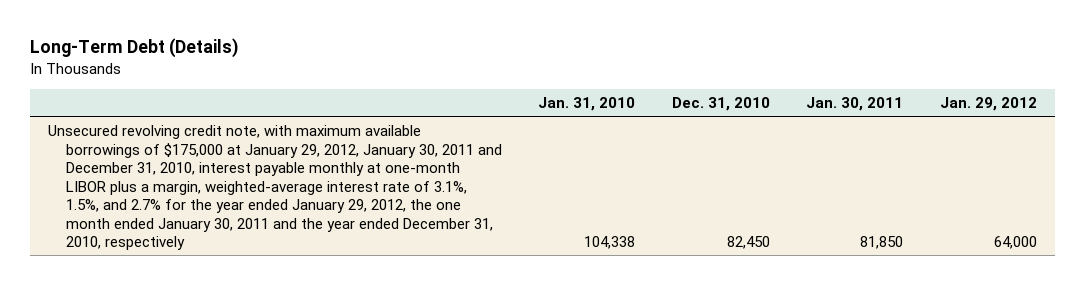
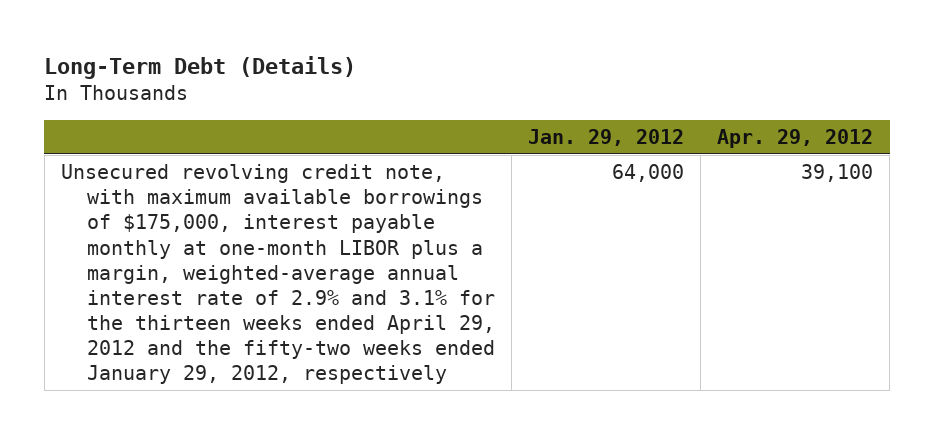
- | Jan. 31, 2010 | Dec. 31, 2010 | Jan. 30, 2011 | Jan. 29, 2012
+ | Jan. 29, 2012 | Apr. 29, 2012
- Unsecured revolving credit note, with maximum available borrowings of $175,000 at January 29, 2012, January 30, 2011 and December 31, 2010, interest payable monthly at one-month LIBOR plus a margin, weighted-average interest rate of 3.1%, 1.5%, and 2.7% for the year ended January 29, 2012, the one month ended January 30, 2011 and the year ended December 31, 2010, respectively | 104,338 | 82,450 | 81,850 | 64,000
+ Unsecured revolving credit note, with maximum available borrowings of $175,000, interest payable monthly at one-month LIBOR plus a margin, weighted-average annual interest rate of 2.9% and 3.1% for the thirteen weeks ended April 29, 2012 and the fifty-two weeks ended January 29, 2012, respectively | 64,000 | 39,100

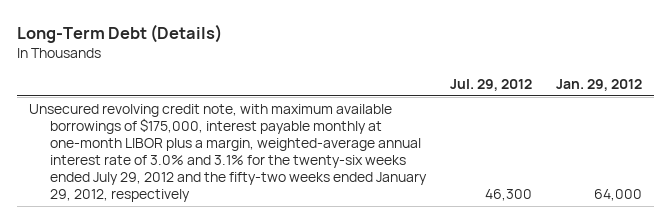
- | Jan. 29, 2012 | Apr. 29, 2012
+ | Jul. 29, 2012 | Jan. 29, 2012
- Unsecured revolving credit note, with maximum available borrowings of $175,000, interest payable monthly at one-month LIBOR plus a margin, weighted-average annual interest rate of 2.9% and 3.1% for the thirteen weeks ended April 29, 2012 and the fifty-two weeks ended January 29, 2012, respectively | 64,000 | 39,100
+ Unsecured revolving credit note, with maximum available borrowings of $175,000, interest payable monthly at one-month LIBOR plus a margin, weighted-average annual interest rate of 3.0% and 3.1% for the twenty-six weeks ended July 29, 2012 and the fifty-two weeks ended January 29, 2012, respectively | 46,300 | 64,000

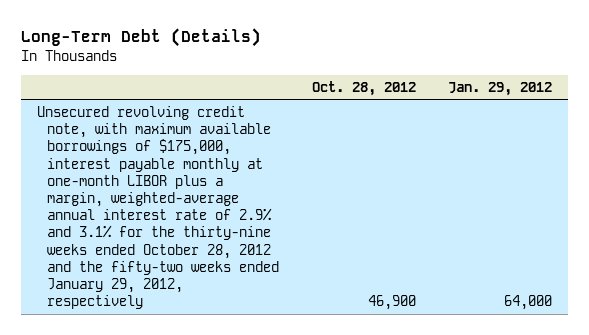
- | Jul. 29, 2012 | Jan. 29, 2012
+ | Oct. 28, 2012 | Jan. 29, 2012
- Unsecured revolving credit note, with maximum available borrowings of $175,000, interest payable monthly at one-month LIBOR plus a margin, weighted-average annual interest rate of 3.0% and 3.1% for the twenty-six weeks ended July 29, 2012 and the fifty-two weeks ended January 29, 2012, respectively | 46,300 | 64,000
+ Unsecured revolving credit note, with maximum available borrowings of $175,000, interest payable monthly at one-month LIBOR plus a margin, weighted-average annual interest rate of 2.9% and 3.1% for the thirty-nine weeks ended October 28, 2012 and the fifty-two weeks ended January 29, 2012, respectively | 46,900 | 64,000

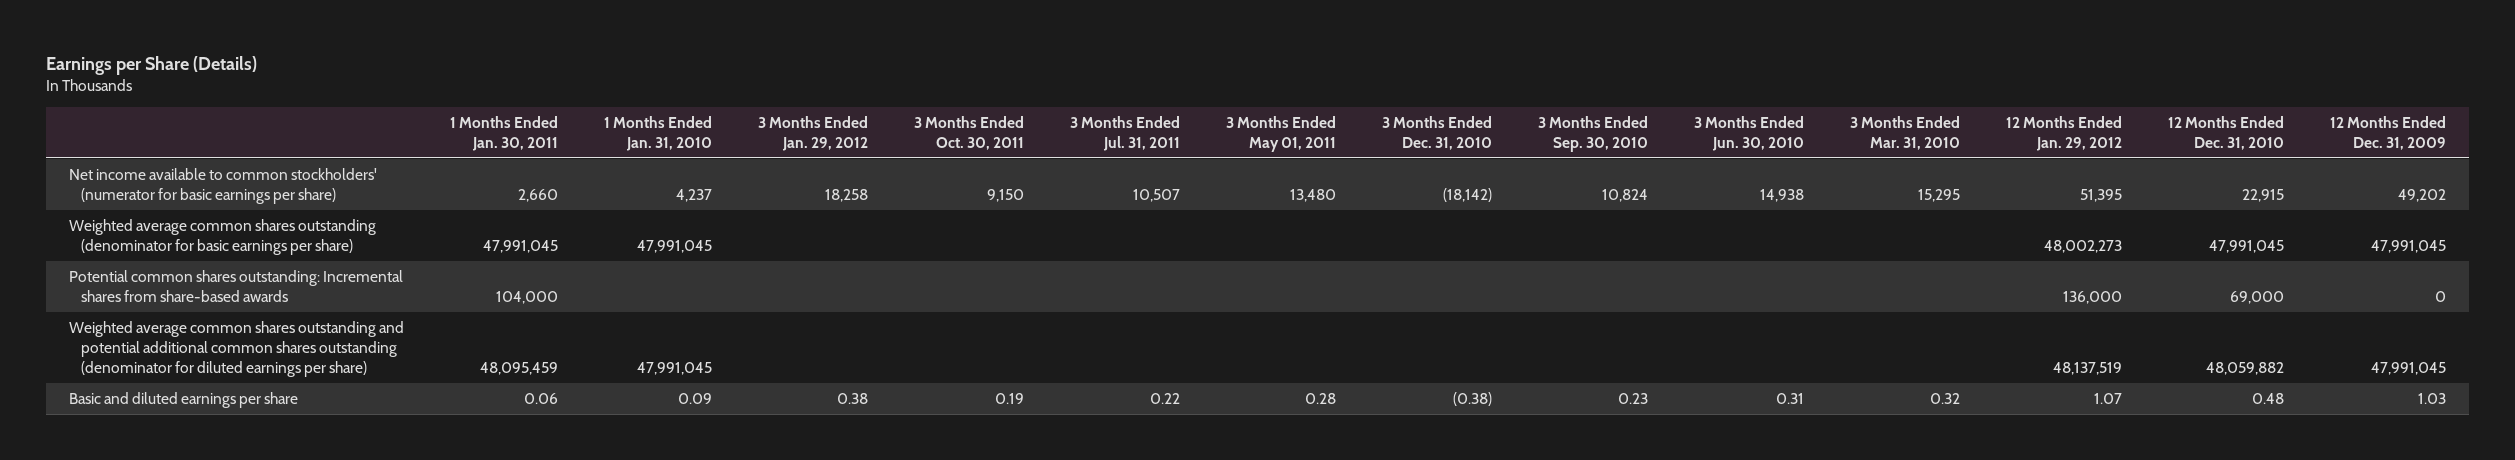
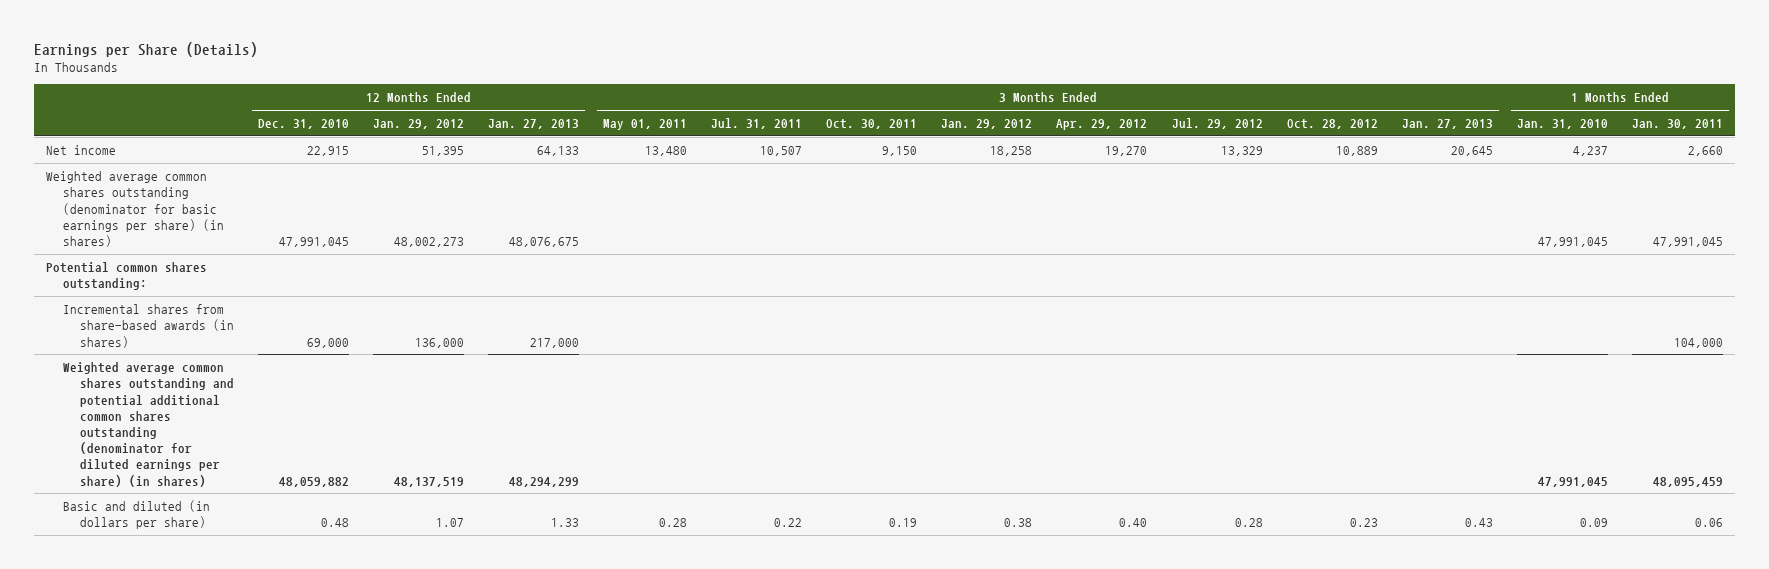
- | 1 Months Ended Jan. 30, 2011 | 1 Months Ended Jan. 31, 2010 | 3 Months Ended Jan. 29, 2012 | 3 Months Ended Oct. 30, 2011 | 3 Months Ended Jul. 31, 2011 | 3 Months Ended May 01, 2011 | 3 Months Ended Dec. 31, 2010 | 3 Months Ended Sep. 30, 2010 | 3 Months Ended Jun. 30, 2010 | 3 Months Ended Mar. 31, 2010 | 12 Months Ended Jan. 29, 2012 | 12 Months Ended Dec. 31, 2010 | 12 Months Ended Dec. 31, 2009
+ | 12 Months Ended Dec. 31, 2010 | 12 Months Ended Jan. 29, 2012 | 12 Months Ended Jan. 27, 2013 | 3 Months Ended May 01, 2011 | 3 Months Ended Jul. 31, 2011 | 3 Months Ended Oct. 30, 2011 | 3 Months Ended Jan. 29, 2012 | 3 Months Ended Apr. 29, 2012 | 3 Months Ended Jul. 29, 2012 | 3 Months Ended Oct. 28, 2012 | 3 Months Ended Jan. 27, 2013 | 1 Months Ended Jan. 31, 2010 | 1 Months Ended Jan. 30, 2011
- Net income available to common stockholders' (numerator for basic earnings per share) | 2,660 | 4,237 | 18,258 | 9,150 | 10,507 | 13,480 | (18,142) | 10,824 | 14,938 | 15,295 | 51,395 | 22,915 | 49,202
- Weighted average common shares outstanding (denominator for basic earnings per share) | 47,991,045 | 47,991,045 | | | | | | | | | 48,002,273 | 47,991,045 | 47,991,045
- Potential common shares outstanding: Incremental shares from share-based awards | 104,000 | | | | | | | | | | 136,000 | 69,000 | 0
- Weighted average common shares outstanding and potential additional common shares outstanding (denominator for diluted earnings per share) | 48,095,459 | 47,991,045 | | | | | | | | | 48,137,519 | 48,059,882 | 47,991,045
- Basic and diluted earnings per share | 0.06 | 0.09 | 0.38 | 0.19 | 0.22 | 0.28 | (0.38) | 0.23 | 0.31 | 0.32 | 1.07 | 0.48 | 1.03
+ Net income | 22,915 | 51,395 | 64,133 | 13,480 | 10,507 | 9,150 | 18,258 | 19,270 | 13,329 | 10,889 | 20,645 | 4,237 | 2,660
+ Weighted average common shares outstanding (denominator for basic earnings per share) (in shares) | 47,991,045 | 48,002,273 | 48,076,675 | | | | | | | | | 47,991,045 | 47,991,045
+ Potential common shares outstanding:
+ Incremental shares from share-based awards (in shares) | 69,000 | 136,000 | 217,000 | | | | | | | | | | 104,000
+ Weighted average common shares outstanding and potential additional common shares outstanding (denominator for diluted earnings per share) (in shares) | 48,059,882 | 48,137,519 | 48,294,299 | | | | | | | | | 47,991,045 | 48,095,459
+ Basic and diluted (in dollars per share) | 0.48 | 1.07 | 1.33 | 0.28 | 0.22 | 0.19 | 0.38 | 0.40 | 0.28 | 0.23 | 0.43 | 0.09 | 0.06

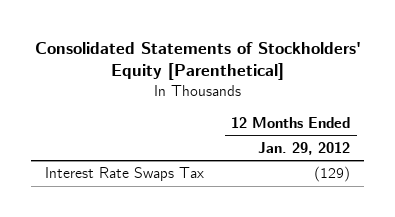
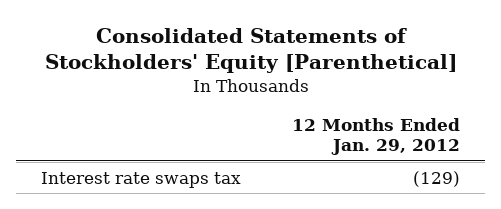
- Interest Rate Swaps Tax | (129)
+ Interest rate swaps tax | (129)

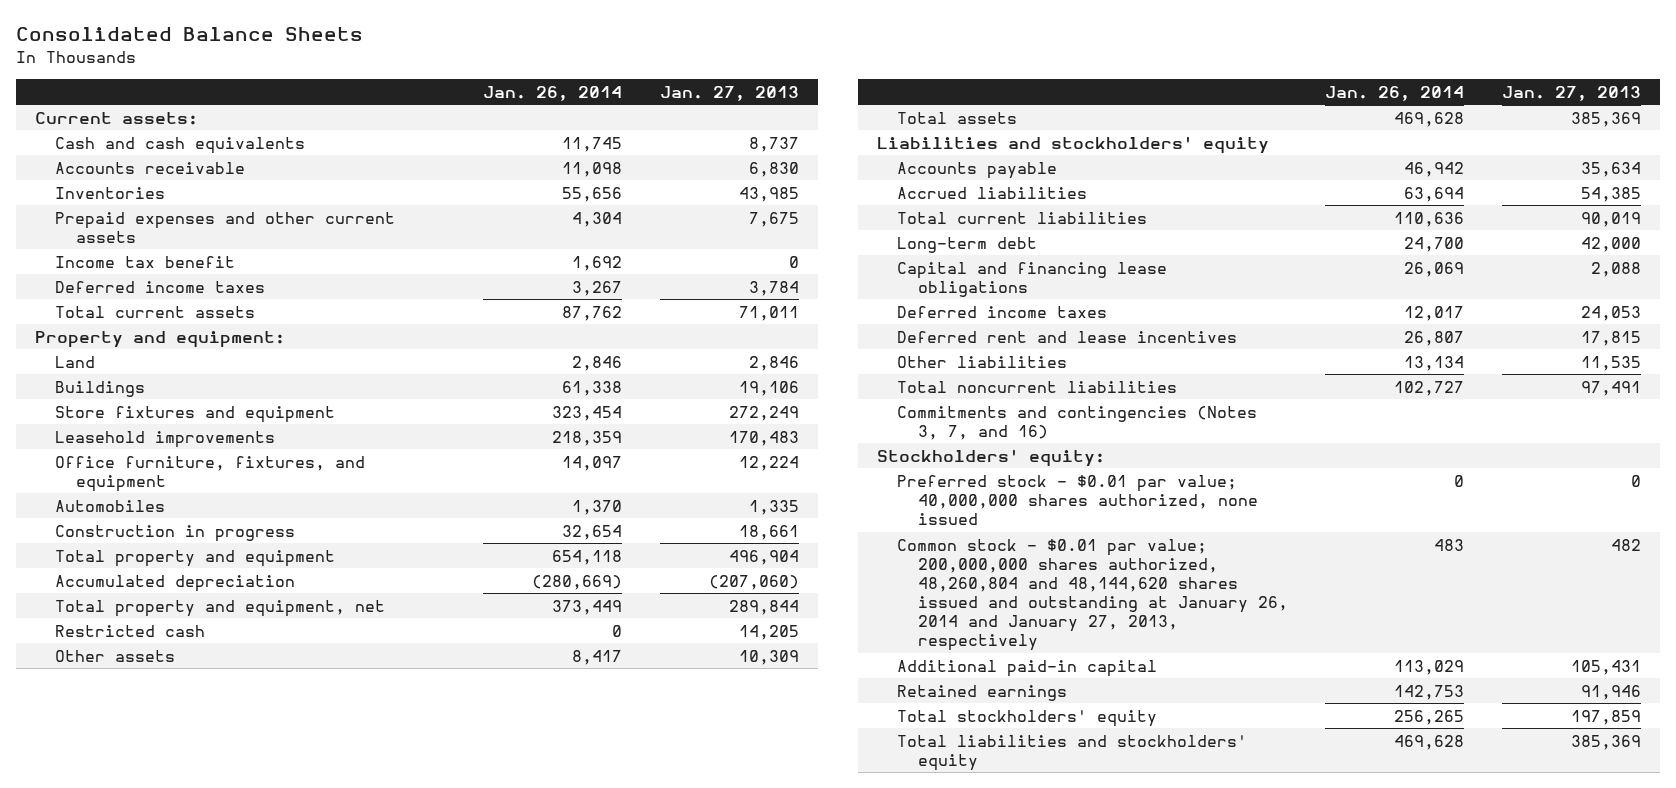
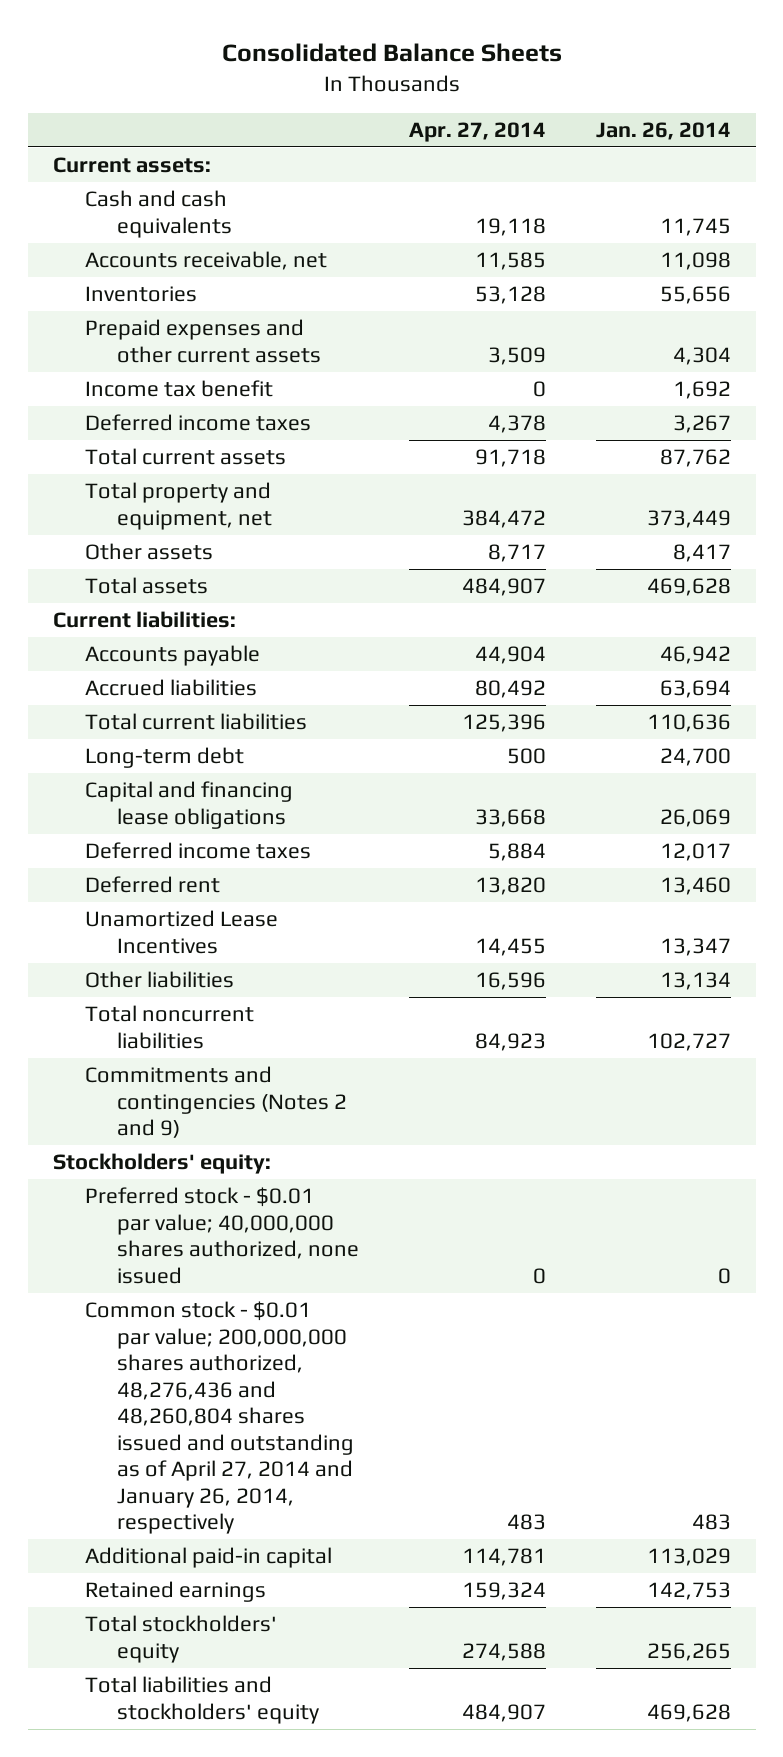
- | Jan. 26, 2014 | Jan. 27, 2013
+ | Apr. 27, 2014 | Jan. 26, 2014
- Accounts receivable | 11,098 | 6,830
+ Accounts receivable, net | 11,585 | 11,098
- Property and equipment:
- Land | 2,846 | 2,846
- Buildings | 61,338 | 19,106
- Store fixtures and equipment | 323,454 | 272,249
- Leasehold improvements | 218,359 | 170,483
- Office furniture, fixtures, and equipment | 14,097 | 12,224
- Automobiles | 1,370 | 1,335
- Construction in progress | 32,654 | 18,661
- Total property and equipment | 654,118 | 496,904
- Accumulated depreciation | (280,669) | (207,060)
- Restricted cash | 0 | 14,205
- Liabilities and stockholders' equity
+ Current liabilities:
- Deferred rent and lease incentives | 26,807 | 17,815
+ Deferred rent | 13,820 | 13,460
+ Unamortized Lease Incentives | 14,455 | 13,347
- Commitments and contingencies (Notes 3, 7, and 16)
+ Commitments and contingencies (Notes 2 and 9)
- Common stock - $0.01 par value; 200,000,000 shares authorized, 48,260,804 and 48,144,620 shares issued and outstanding at January 26, 2014 and January 27, 2013, respectively | 483 | 482
+ Common stock - $0.01 par value; 200,000,000 shares authorized, 48,276,436 and 48,260,804 shares issued and outstanding as of April 27, 2014 and January 26, 2014, respectively | 483 | 483

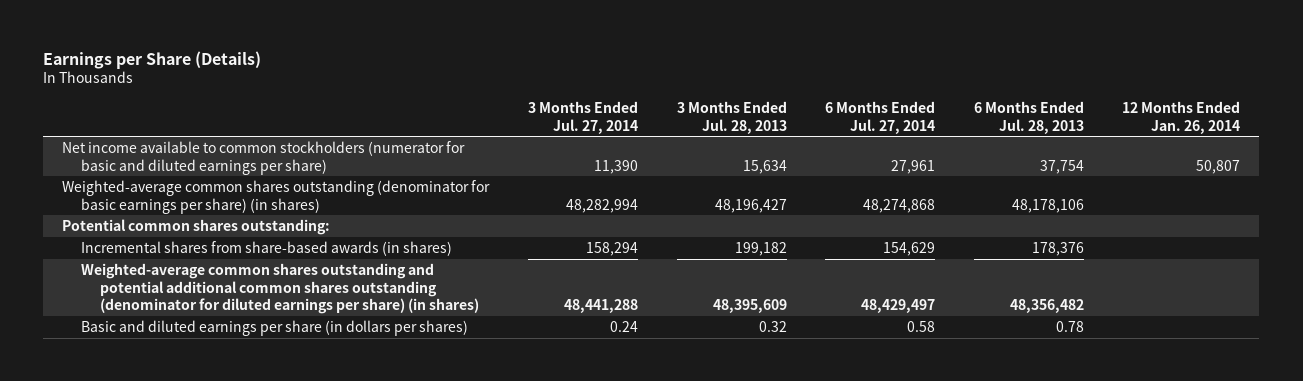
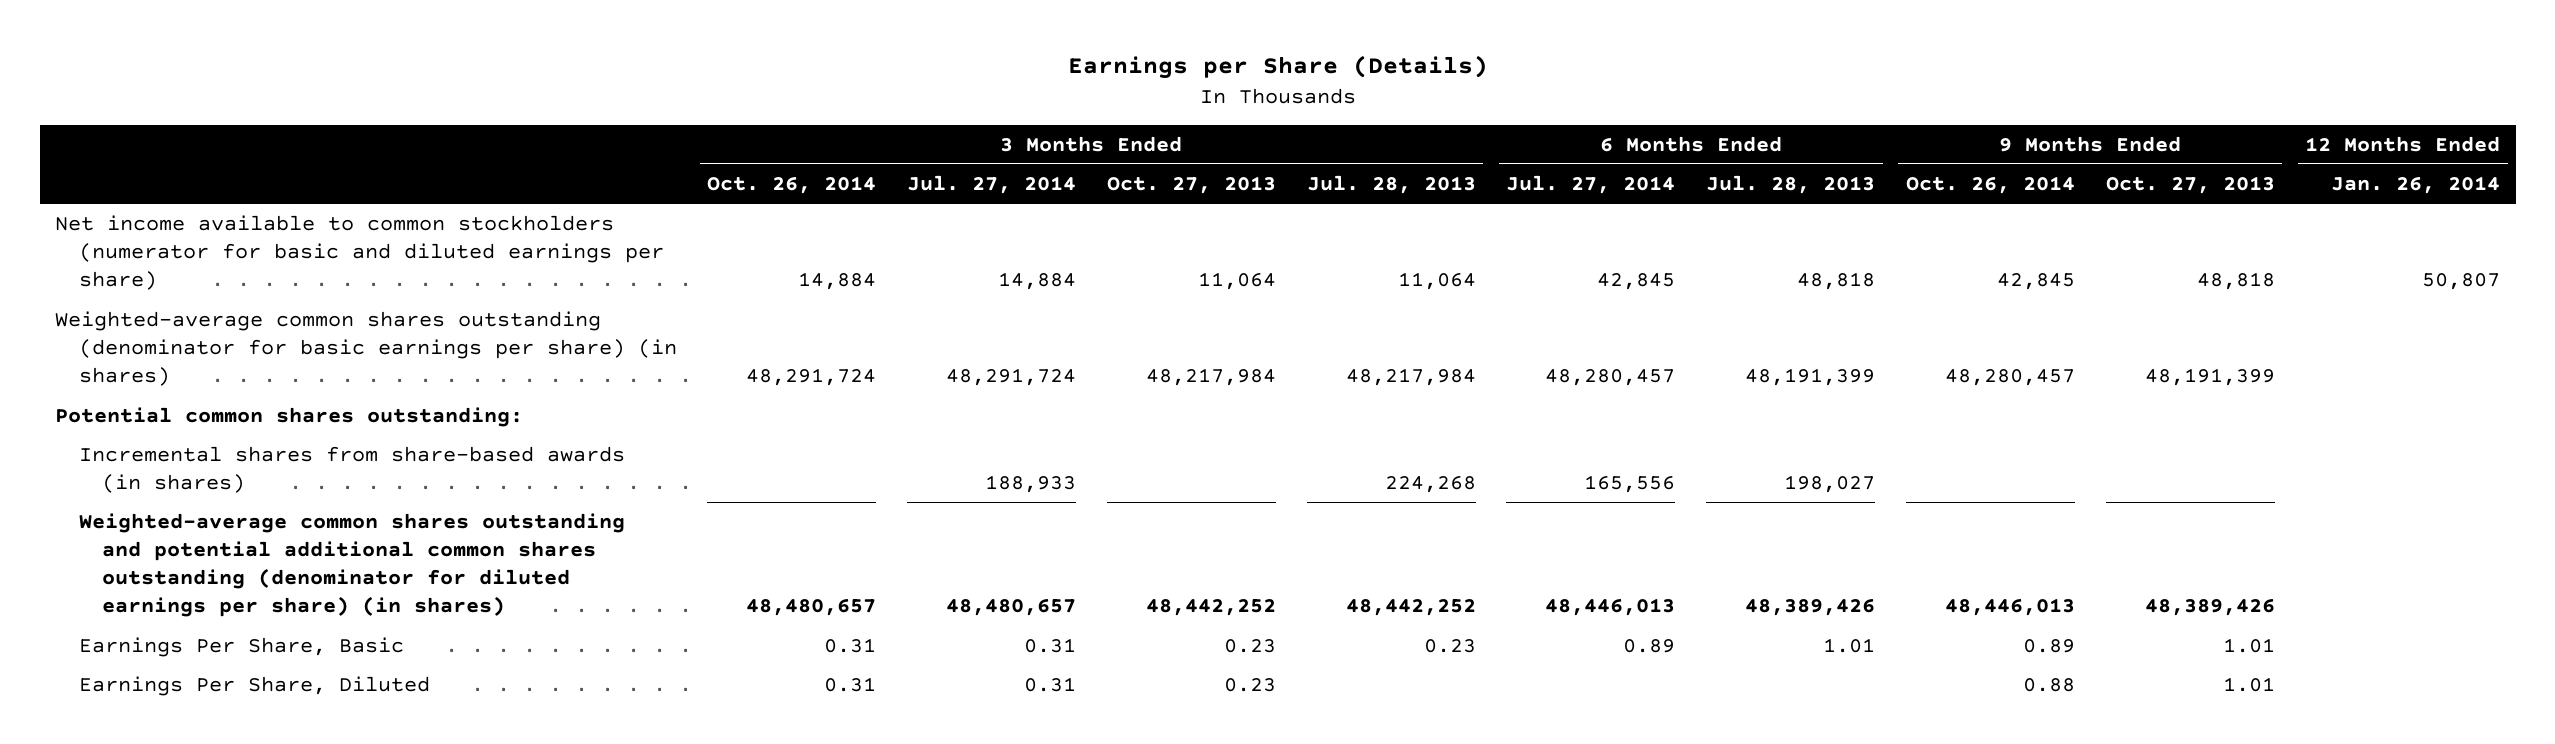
- | 3 Months Ended Jul. 27, 2014 | 3 Months Ended Jul. 28, 2013 | 6 Months Ended Jul. 27, 2014 | 6 Months Ended Jul. 28, 2013 | 12 Months Ended Jan. 26, 2014
+ | 3 Months Ended Oct. 26, 2014 | 3 Months Ended Jul. 27, 2014 | 3 Months Ended Oct. 27, 2013 | 3 Months Ended Jul. 28, 2013 | 6 Months Ended Jul. 27, 2014 | 6 Months Ended Jul. 28, 2013 | 9 Months Ended Oct. 26, 2014 | 9 Months Ended Oct. 27, 2013 | 12 Months Ended Jan. 26, 2014
- Net income available to common stockholders (numerator for basic and diluted earnings per share) | 11,390 | 15,634 | 27,961 | 37,754 | 50,807
- Weighted-average common shares outstanding (denominator for basic earnings per share) (in shares) | 48,282,994 | 48,196,427 | 48,274,868 | 48,178,106 |
+ Net income available to common stockholders (numerator for basic and diluted earnings per share) | 14,884 | 14,884 | 11,064 | 11,064 | 42,845 | 48,818 | 42,845 | 48,818 | 50,807
+ Weighted-average common shares outstanding (denominator for basic earnings per share) (in shares) | 48,291,724 | 48,291,724 | 48,217,984 | 48,217,984 | 48,280,457 | 48,191,399 | 48,280,457 | 48,191,399 |
- Incremental shares from share-based awards (in shares) | 158,294 | 199,182 | 154,629 | 178,376 |
- Weighted-average common shares outstanding and potential additional common shares outstanding (denominator for diluted earnings per share) (in shares) | 48,441,288 | 48,395,609 | 48,429,497 | 48,356,482 |
- Basic and diluted earnings per share (in dollars per shares) | 0.24 | 0.32 | 0.58 | 0.78 |
+ Incremental shares from share-based awards (in shares) | | 188,933 | | 224,268 | 165,556 | 198,027 | | |
+ Weighted-average common shares outstanding and potential additional common shares outstanding (denominator for diluted earnings per share) (in shares) | 48,480,657 | 48,480,657 | 48,442,252 | 48,442,252 | 48,446,013 | 48,389,426 | 48,446,013 | 48,389,426 |
+ Earnings Per Share, Basic | 0.31 | 0.31 | 0.23 | 0.23 | 0.89 | 1.01 | 0.89 | 1.01 |
+ Earnings Per Share, Diluted | 0.31 | 0.31 | 0.23 | | | | 0.88 | 1.01 |

